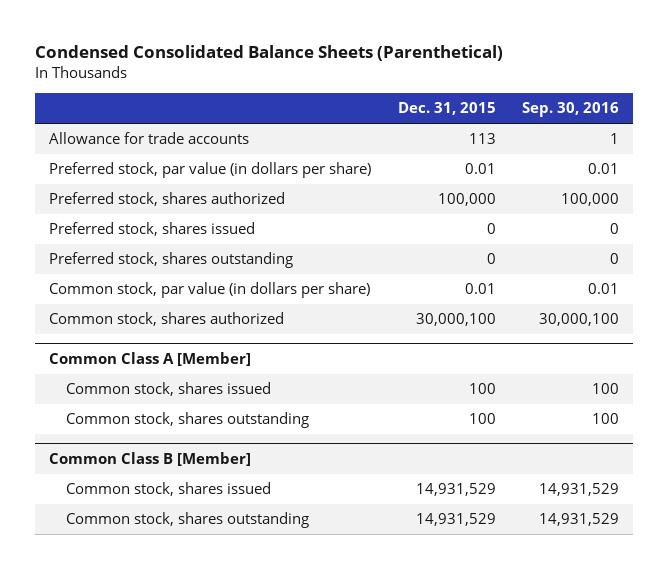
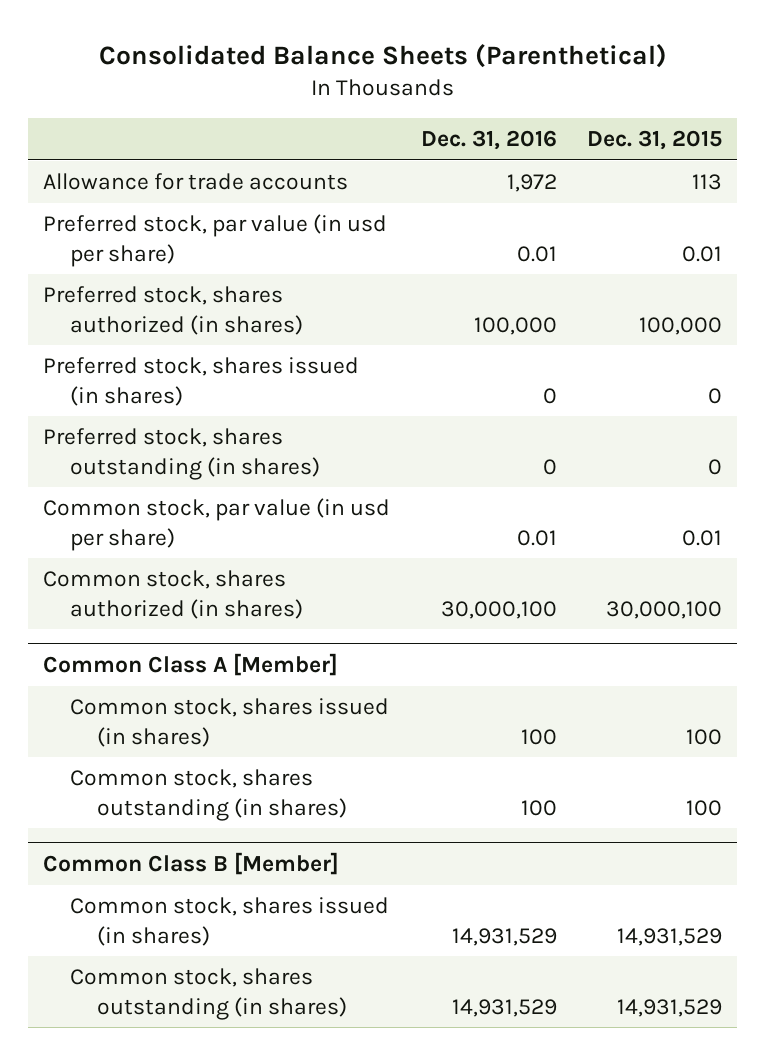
- Condensed Consolidated Balance Sheets (Parenthetical)
+ Consolidated Balance Sheets (Parenthetical)
- | Dec. 31, 2015 | Sep. 30, 2016
+ | Dec. 31, 2016 | Dec. 31, 2015
- Preferred stock, par value (in dollars per share) | 0.01 | 0.01
- Preferred stock, shares authorized | 100,000 | 100,000
- Preferred stock, shares issued | 0 | 0
- Preferred stock, shares outstanding | 0 | 0
- Common stock, par value (in dollars per share) | 0.01 | 0.01
- Common stock, shares authorized | 30,000,100 | 30,000,100
+ Preferred stock, par value (in usd per share) | 0.01 | 0.01
+ Preferred stock, shares authorized (in shares) | 100,000 | 100,000
+ Preferred stock, shares issued (in shares) | 0 | 0
+ Preferred stock, shares outstanding (in shares) | 0 | 0
+ Common stock, par value (in usd per share) | 0.01 | 0.01
+ Common stock, shares authorized (in shares) | 30,000,100 | 30,000,100
@ Common Class A [Member]
- Common stock, shares issued | 100 | 100
- Common stock, shares outstanding | 100 | 100
+ Common stock, shares issued (in shares) | 100 | 100
+ Common stock, shares outstanding (in shares) | 100 | 100
@ Common Class B [Member]
- Common stock, shares issued | 14,931,529 | 14,931,529
- Common stock, shares outstanding | 14,931,529 | 14,931,529
+ Common stock, shares issued (in shares) | 14,931,529 | 14,931,529
+ Common stock, shares outstanding (in shares) | 14,931,529 | 14,931,529

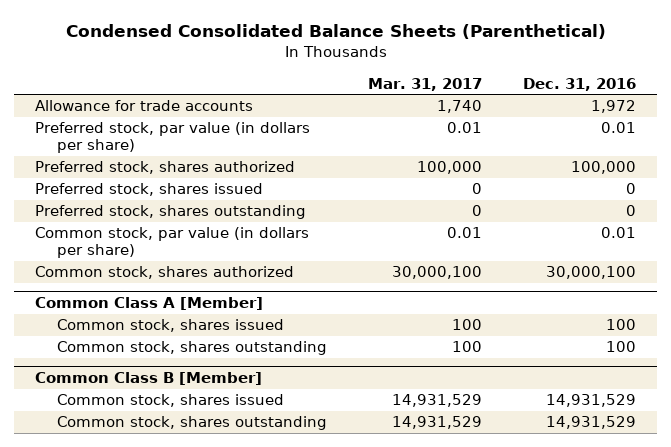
- Consolidated Balance Sheets (Parenthetical)
+ Condensed Consolidated Balance Sheets (Parenthetical)
- | Dec. 31, 2016 | Dec. 31, 2015
+ | Mar. 31, 2017 | Dec. 31, 2016
- Preferred stock, par value (in usd per share) | 0.01 | 0.01
- Preferred stock, shares authorized (in shares) | 100,000 | 100,000
- Preferred stock, shares issued (in shares) | 0 | 0
- Preferred stock, shares outstanding (in shares) | 0 | 0
- Common stock, par value (in usd per share) | 0.01 | 0.01
- Common stock, shares authorized (in shares) | 30,000,100 | 30,000,100
+ Preferred stock, par value (in dollars per share) | 0.01 | 0.01
+ Preferred stock, shares authorized | 100,000 | 100,000
+ Preferred stock, shares issued | 0 | 0
+ Preferred stock, shares outstanding | 0 | 0
+ Common stock, par value (in dollars per share) | 0.01 | 0.01
+ Common stock, shares authorized | 30,000,100 | 30,000,100
@ Common Class A [Member]
- Common stock, shares issued (in shares) | 100 | 100
- Common stock, shares outstanding (in shares) | 100 | 100
+ Common stock, shares issued | 100 | 100
+ Common stock, shares outstanding | 100 | 100
@ Common Class B [Member]
- Common stock, shares issued (in shares) | 14,931,529 | 14,931,529
- Common stock, shares outstanding (in shares) | 14,931,529 | 14,931,529
+ Common stock, shares issued | 14,931,529 | 14,931,529
+ Common stock, shares outstanding | 14,931,529 | 14,931,529

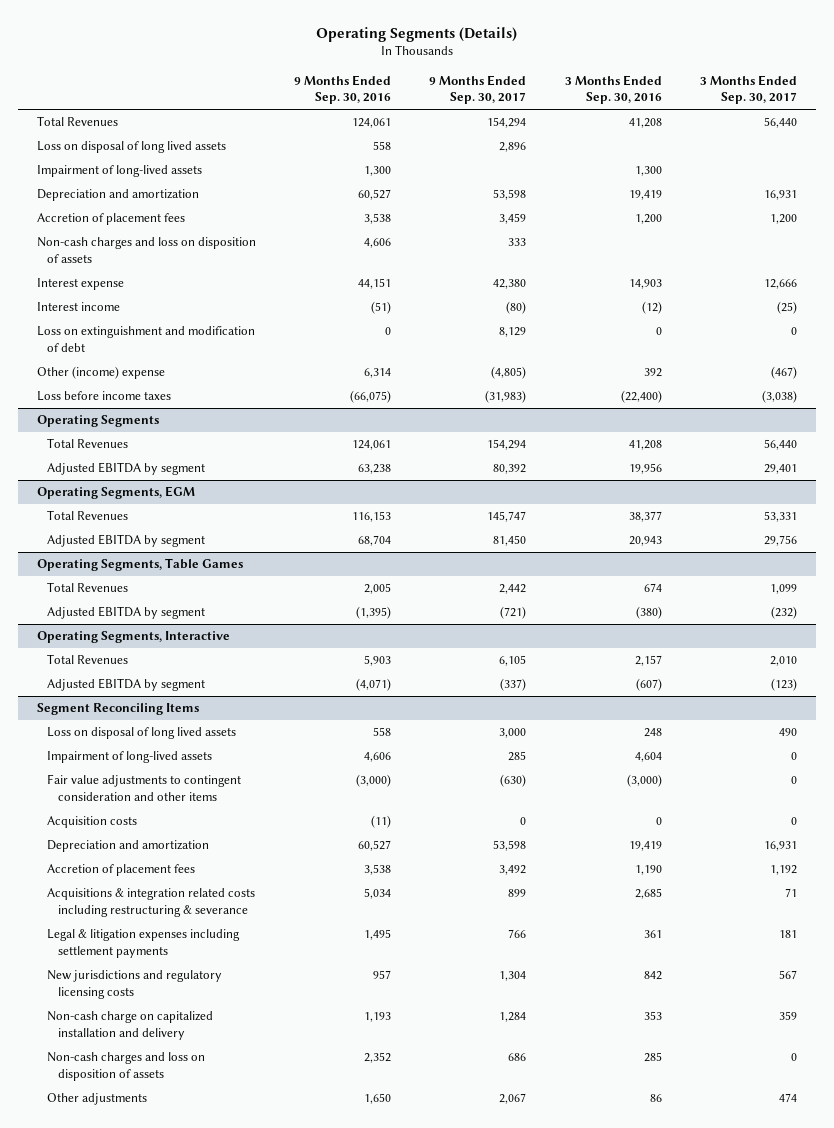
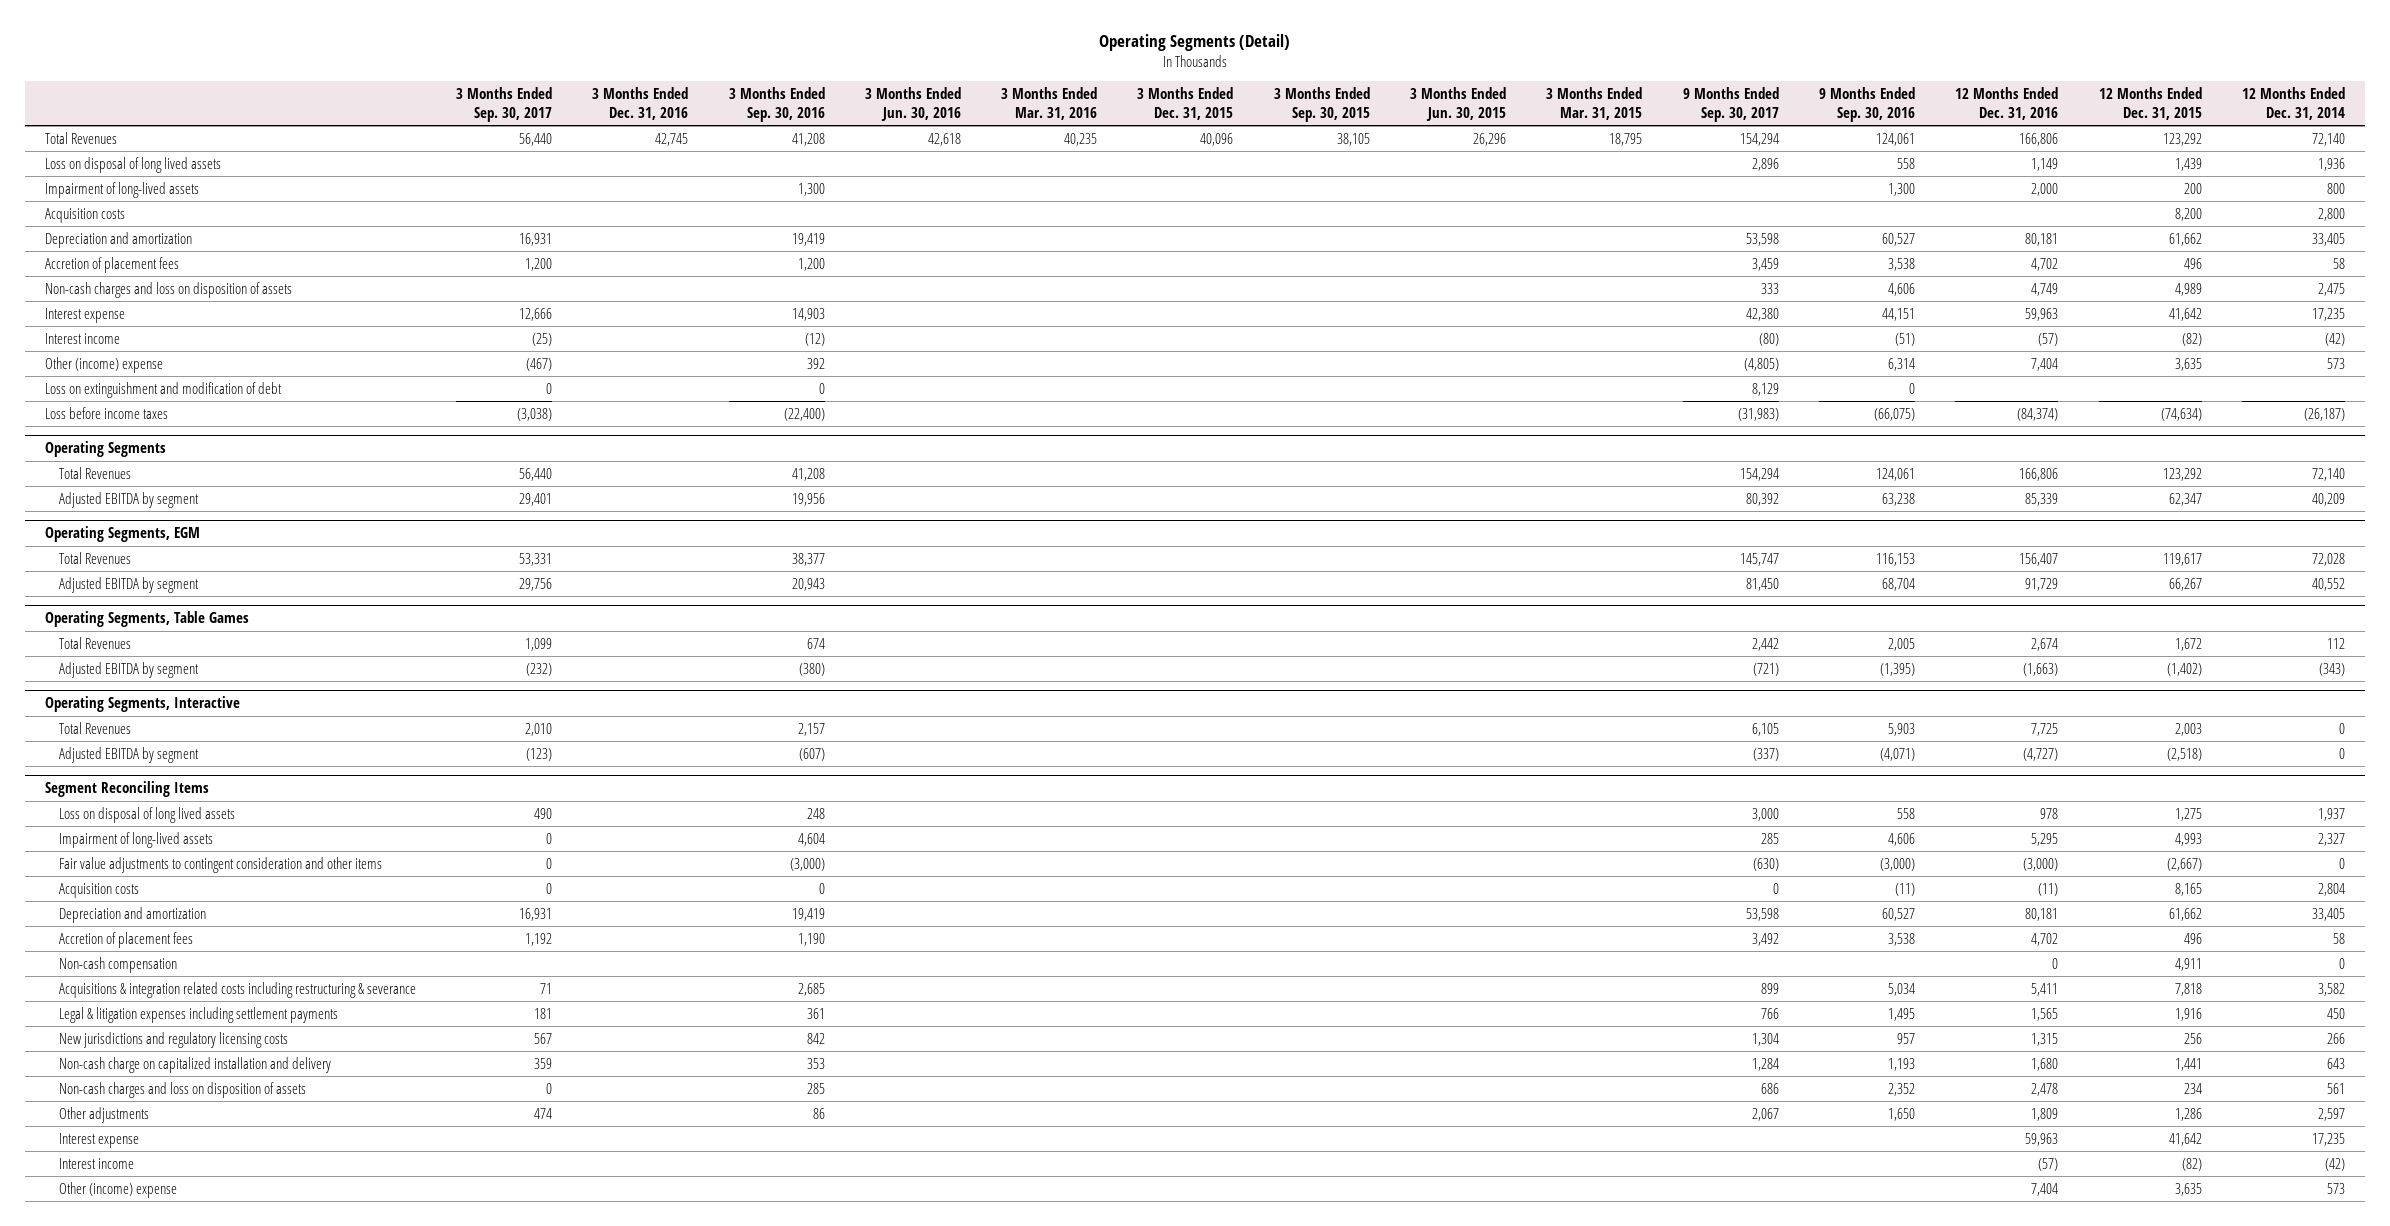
- Operating Segments (Details)
+ Operating Segments (Detail)
- | 9 Months Ended Sep. 30, 2016 | 9 Months Ended Sep. 30, 2017 | 3 Months Ended Sep. 30, 2016 | 3 Months Ended Sep. 30, 2017
+ | 3 Months Ended Sep. 30, 2017 | 3 Months Ended Dec. 31, 2016 | 3 Months Ended Sep. 30, 2016 | 3 Months Ended Jun. 30, 2016 | 3 Months Ended Mar. 31, 2016 | 3 Months Ended Dec. 31, 2015 | 3 Months Ended Sep. 30, 2015 | 3 Months Ended Jun. 30, 2015 | 3 Months Ended Mar. 31, 2015 | 9 Months Ended Sep. 30, 2017 | 9 Months Ended Sep. 30, 2016 | 12 Months Ended Dec. 31, 2016 | 12 Months Ended Dec. 31, 2015 | 12 Months Ended Dec. 31, 2014
+ Acquisition costs | | | | | | | | | | | | | 8,200 | 2,800
moved down: Loss on extinguishment and modification of debt | 0 | | 0 | | | | | | | 8,129 | 0 | | |
@ Segment Reconciling Items
+ Non-cash compensation | | | | | | | | | | | | 0 | 4,911 | 0
+ Interest expense | | | | | | | | | | | | 59,963 | 41,642 | 17,235
+ Interest income | | | | | | | | | | | | (57) | (82) | (42)
+ Other (income) expense | | | | | | | | | | | | 7,404 | 3,635 | 573

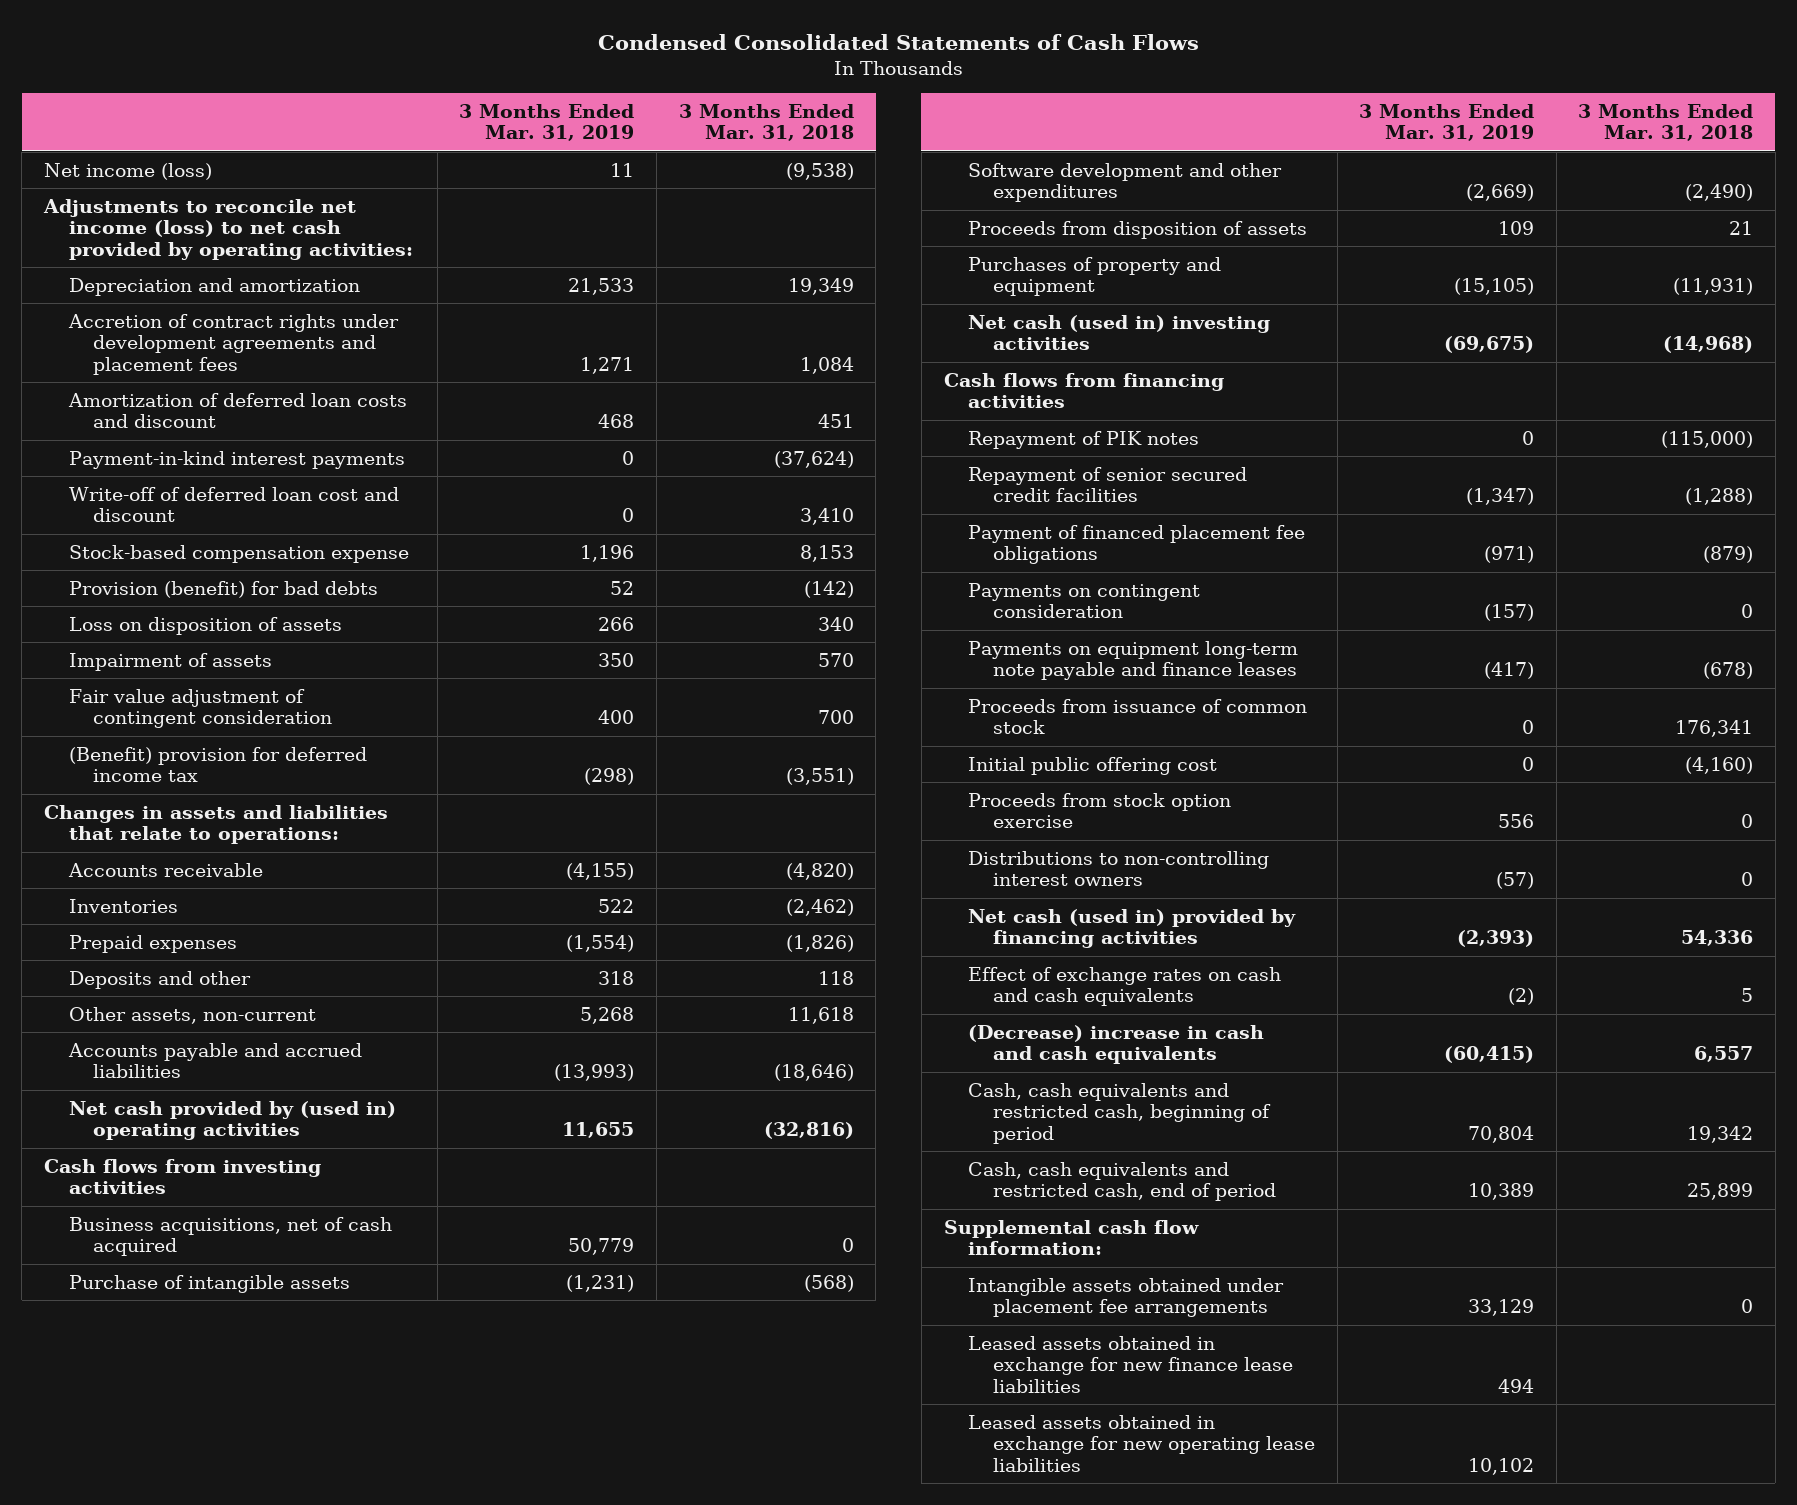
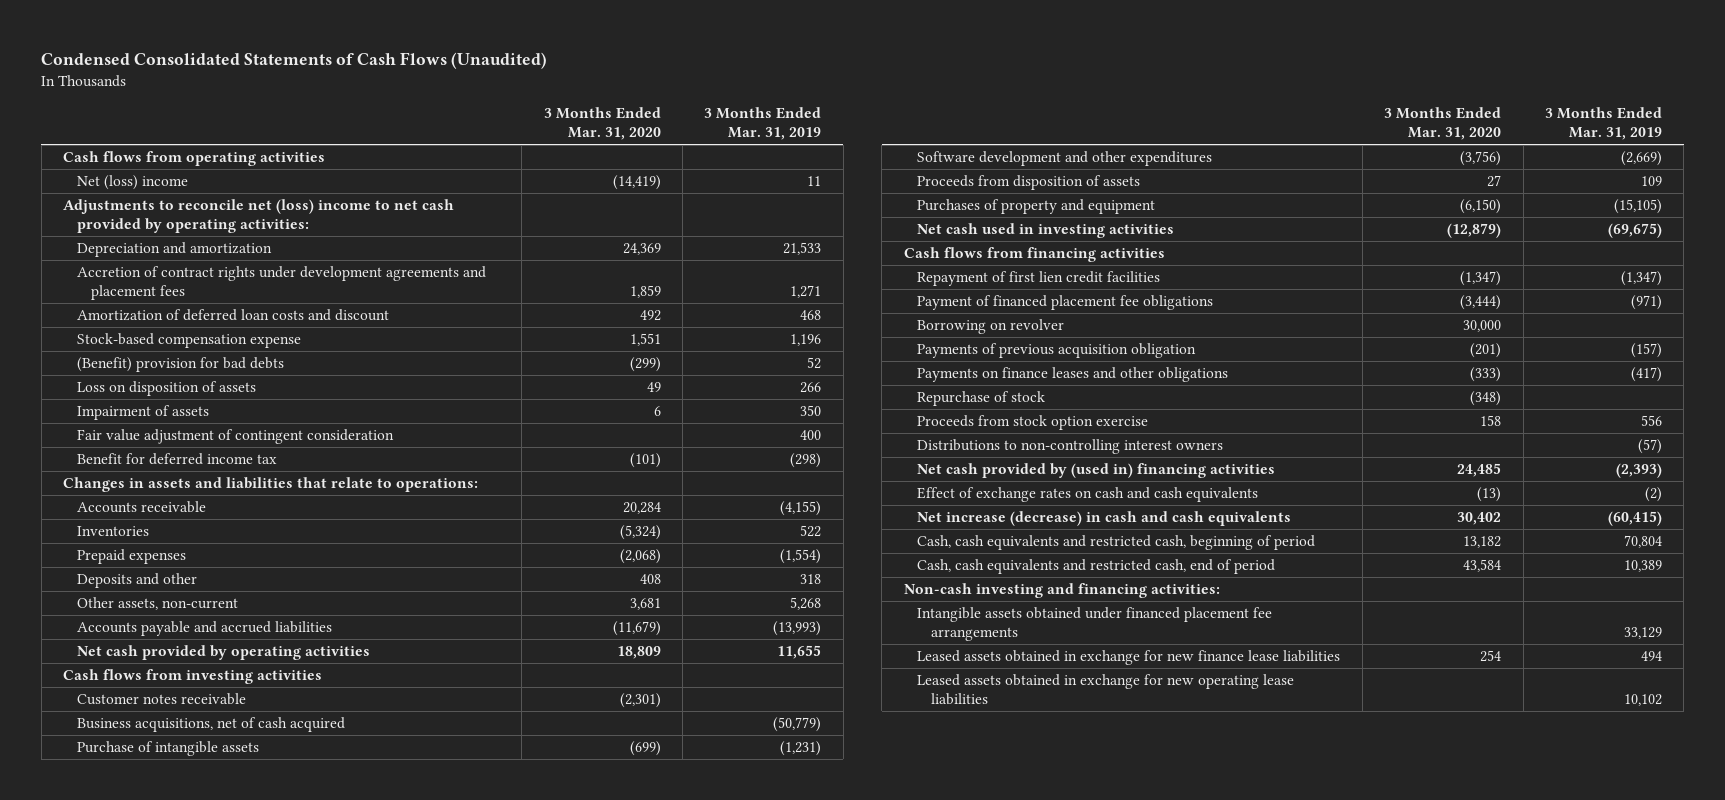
- Condensed Consolidated Statements of Cash Flows
+ Condensed Consolidated Statements of Cash Flows (Unaudited)
- | 3 Months Ended Mar. 31, 2019 | 3 Months Ended Mar. 31, 2018
+ | 3 Months Ended Mar. 31, 2020 | 3 Months Ended Mar. 31, 2019
- Net income (loss) | 11 | (9,538)
- Adjustments to reconcile net income (loss) to net cash provided by operating activities:
+ Cash flows from operating activities
+ Net (loss) income | (14,419) | 11
+ Adjustments to reconcile net (loss) income to net cash provided by operating activities:
- Payment-in-kind interest payments | 0 | (37,624)
- Write-off of deferred loan cost and discount | 0 | 3,410
- Provision (benefit) for bad debts | 52 | (142)
+ (Benefit) provision for bad debts | (299) | 52
- (Benefit) provision for deferred income tax | (298) | (3,551)
+ Benefit for deferred income tax | (101) | (298)
- Net cash provided by (used in) operating activities | 11,655 | (32,816)
+ Net cash provided by operating activities | 18,809 | 11,655
- Business acquisitions, net of cash acquired | 50,779 | 0
+ Customer notes receivable | (2,301) |
+ Business acquisitions, net of cash acquired | | (50,779)
- Net cash (used in) investing activities | (69,675) | (14,968)
+ Net cash used in investing activities | (12,879) | (69,675)
- Repayment of PIK notes | 0 | (115,000)
- Repayment of senior secured credit facilities | (1,347) | (1,288)
+ Repayment of first lien credit facilities | (1,347) | (1,347)
- Payments on contingent consideration | (157) | 0
- Payments on equipment long-term note payable and finance leases | (417) | (678)
- Proceeds from issuance of common stock | 0 | 176,341
- Initial public offering cost | 0 | (4,160)
+ Borrowing on revolver | 30,000 |
+ Payments of previous acquisition obligation | (201) | (157)
+ Payments on finance leases and other obligations | (333) | (417)
+ Repurchase of stock | (348) |
- Net cash (used in) provided by financing activities | (2,393) | 54,336
+ Net cash provided by (used in) financing activities | 24,485 | (2,393)
- (Decrease) increase in cash and cash equivalents | (60,415) | 6,557
+ Net increase (decrease) in cash and cash equivalents | 30,402 | (60,415)
- Supplemental cash flow information:
- Intangible assets obtained under placement fee arrangements | 33,129 | 0
+ Non-cash investing and financing activities:
+ Intangible assets obtained under financed placement fee arrangements | | 33,129

